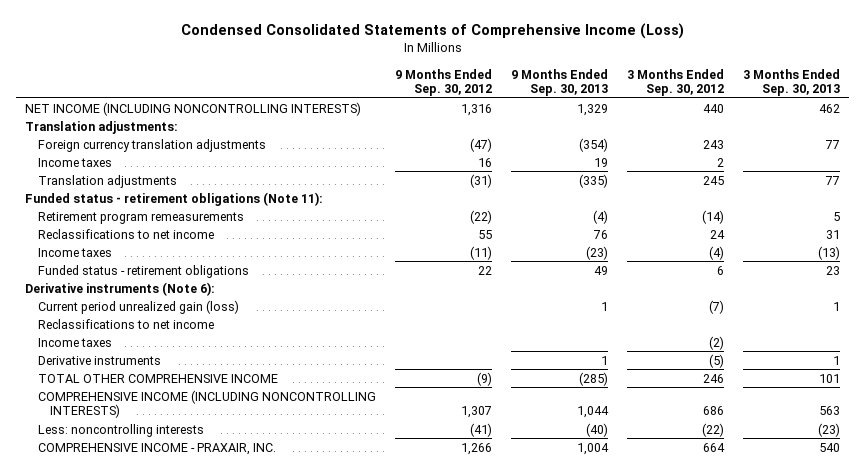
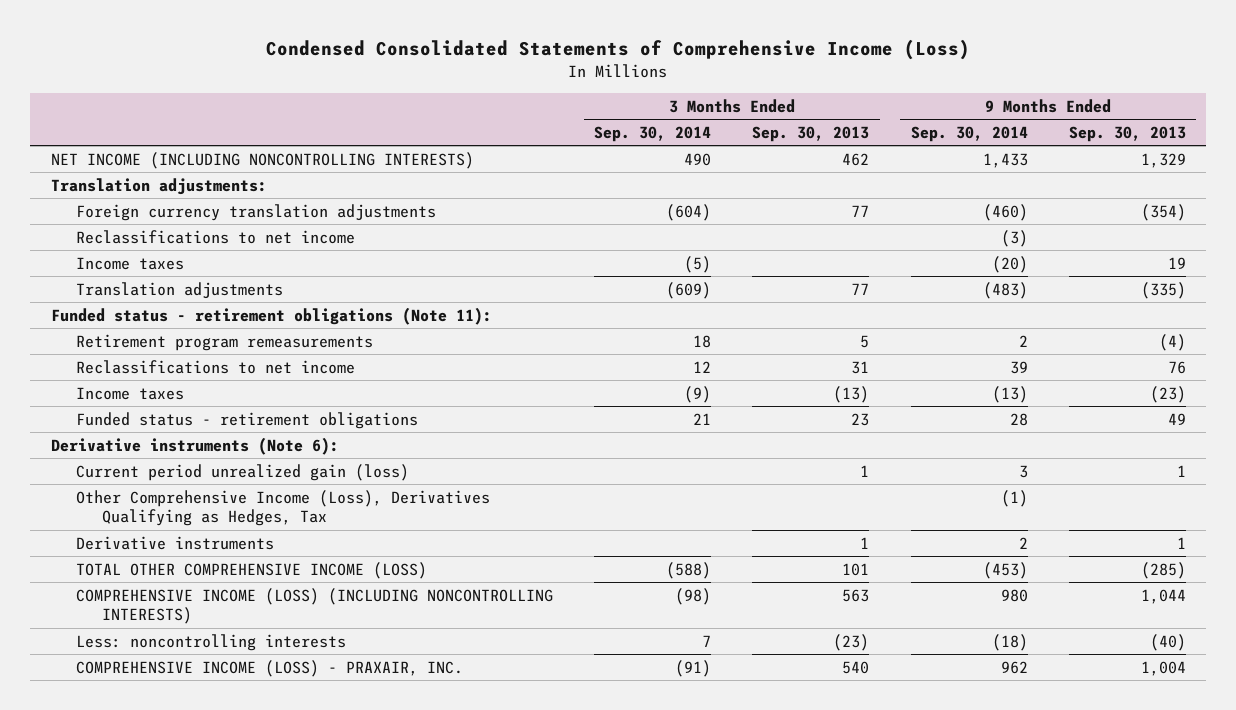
- | 9 Months Ended Sep. 30, 2012 | 9 Months Ended Sep. 30, 2013 | 3 Months Ended Sep. 30, 2012 | 3 Months Ended Sep. 30, 2013
+ | 3 Months Ended Sep. 30, 2014 | 3 Months Ended Sep. 30, 2013 | 9 Months Ended Sep. 30, 2014 | 9 Months Ended Sep. 30, 2013
moved up: Reclassifications to net income | | | (3) |
- Income taxes | | | (2) |
+ Other Comprehensive Income (Loss), Derivatives Qualifying as Hedges, Tax | | | (1) |
- TOTAL OTHER COMPREHENSIVE INCOME | (9) | (285) | 246 | 101
- COMPREHENSIVE INCOME (INCLUDING NONCONTROLLING INTERESTS) | 1,307 | 1,044 | 686 | 563
+ TOTAL OTHER COMPREHENSIVE INCOME (LOSS) | (588) | 101 | (453) | (285)
+ COMPREHENSIVE INCOME (LOSS) (INCLUDING NONCONTROLLING INTERESTS) | (98) | 563 | 980 | 1,044
- COMPREHENSIVE INCOME - PRAXAIR, INC. | 1,266 | 1,004 | 664 | 540
+ COMPREHENSIVE INCOME (LOSS) - PRAXAIR, INC. | (91) | 540 | 962 | 1,004

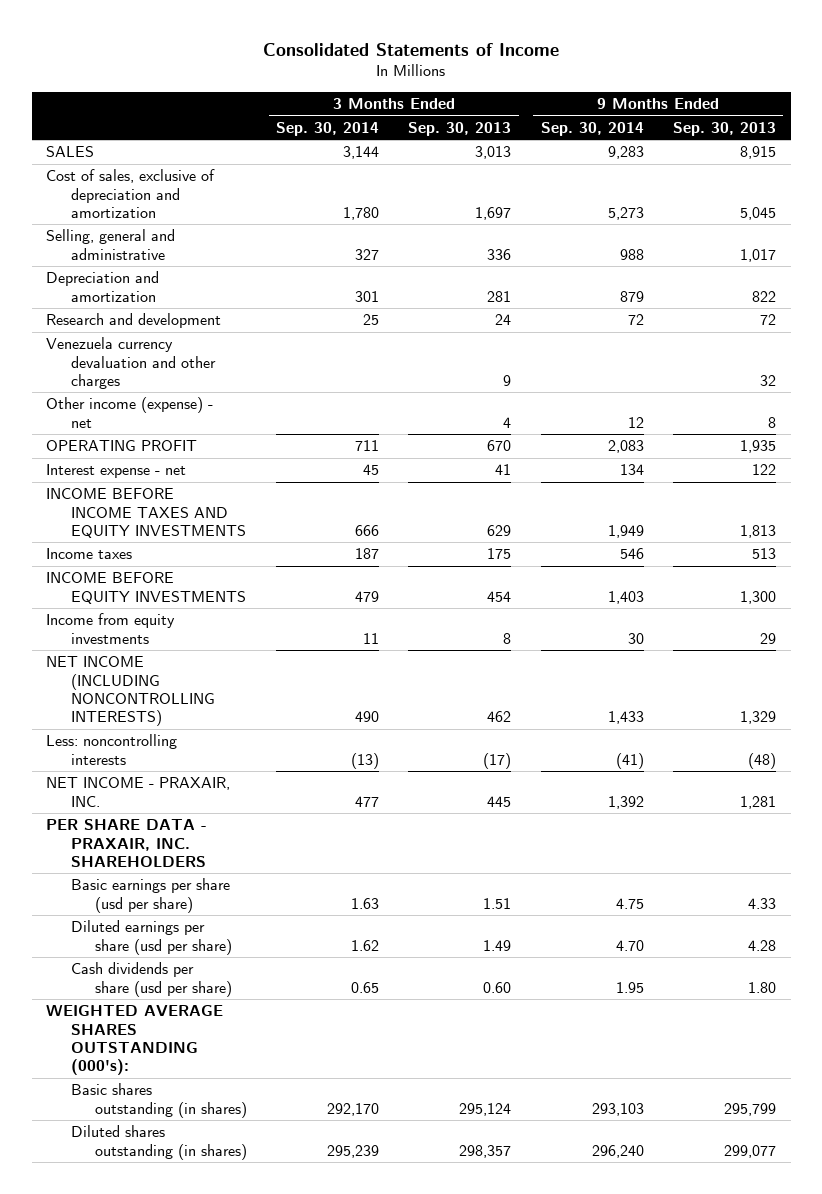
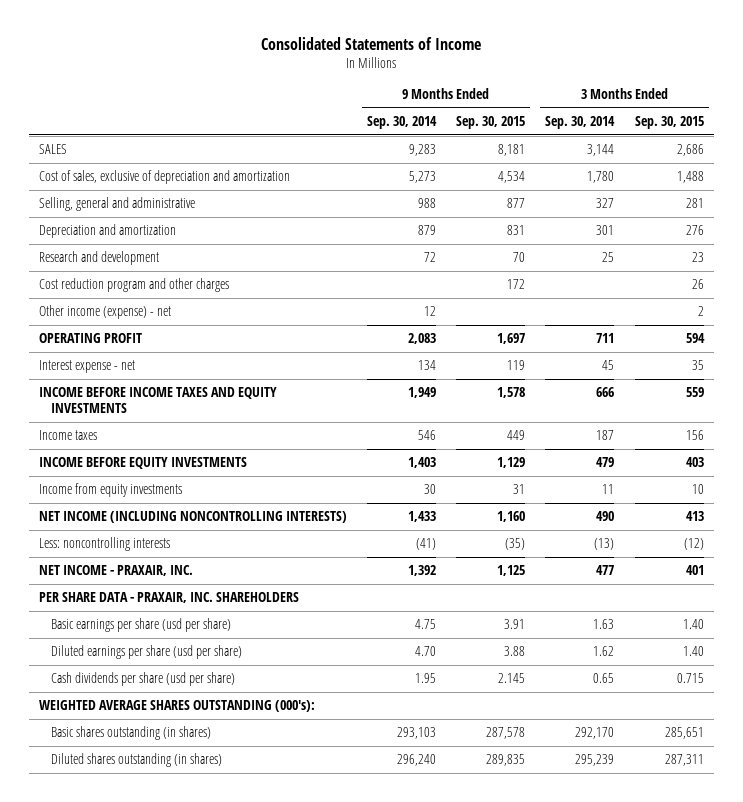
- | 3 Months Ended Sep. 30, 2014 | 3 Months Ended Sep. 30, 2013 | 9 Months Ended Sep. 30, 2014 | 9 Months Ended Sep. 30, 2013
+ | 9 Months Ended Sep. 30, 2014 | 9 Months Ended Sep. 30, 2015 | 3 Months Ended Sep. 30, 2014 | 3 Months Ended Sep. 30, 2015
- Venezuela currency devaluation and other charges | | 9 | | 32
+ Cost reduction program and other charges | | 172 | | 26

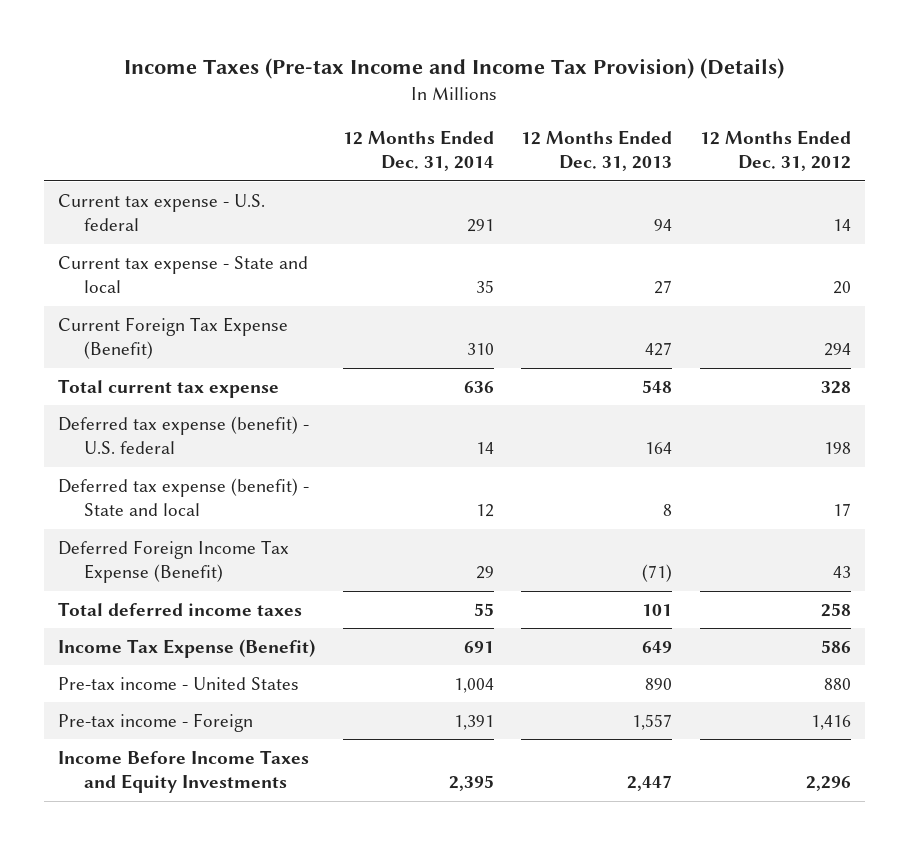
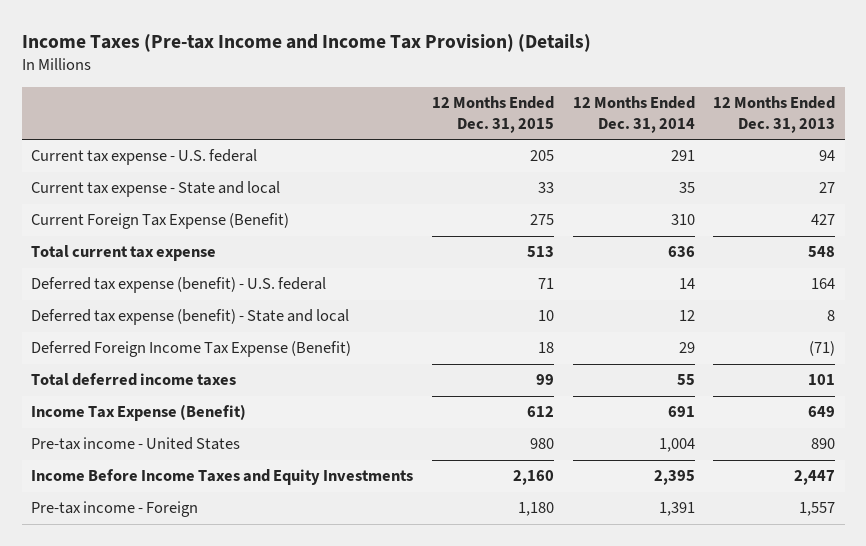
- | 12 Months Ended Dec. 31, 2014 | 12 Months Ended Dec. 31, 2013 | 12 Months Ended Dec. 31, 2012
+ | 12 Months Ended Dec. 31, 2015 | 12 Months Ended Dec. 31, 2014 | 12 Months Ended Dec. 31, 2013
moved down: Pre-tax income - Foreign | 1,180 | 1,391 | 1,557

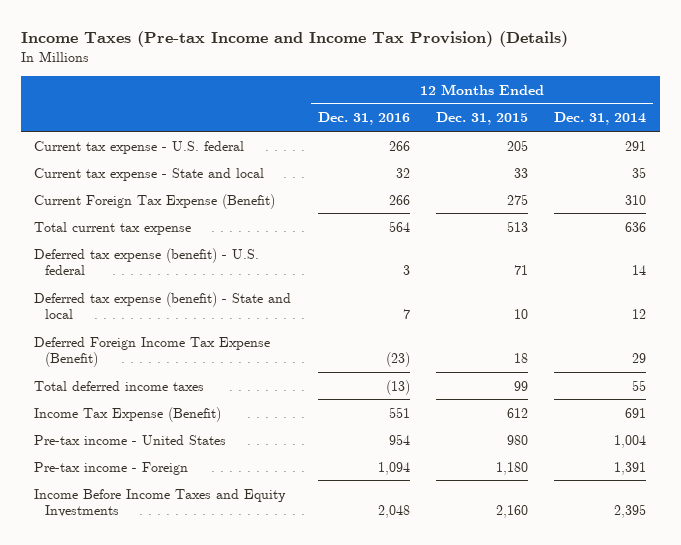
- | 12 Months Ended Dec. 31, 2015 | 12 Months Ended Dec. 31, 2014 | 12 Months Ended Dec. 31, 2013
+ | 12 Months Ended Dec. 31, 2016 | 12 Months Ended Dec. 31, 2015 | 12 Months Ended Dec. 31, 2014
moved down: Income Before Income Taxes and Equity Investments | 2,048 | 2,160 | 2,395

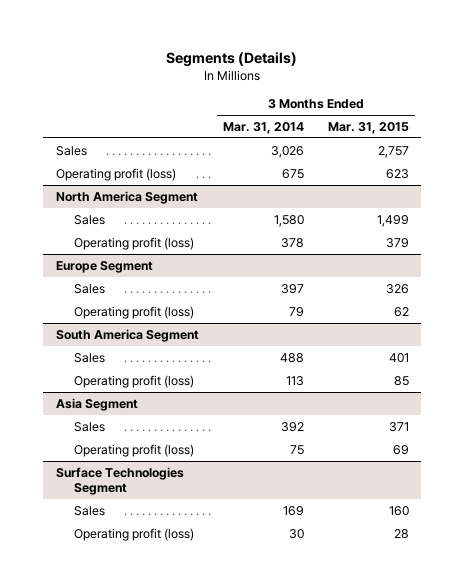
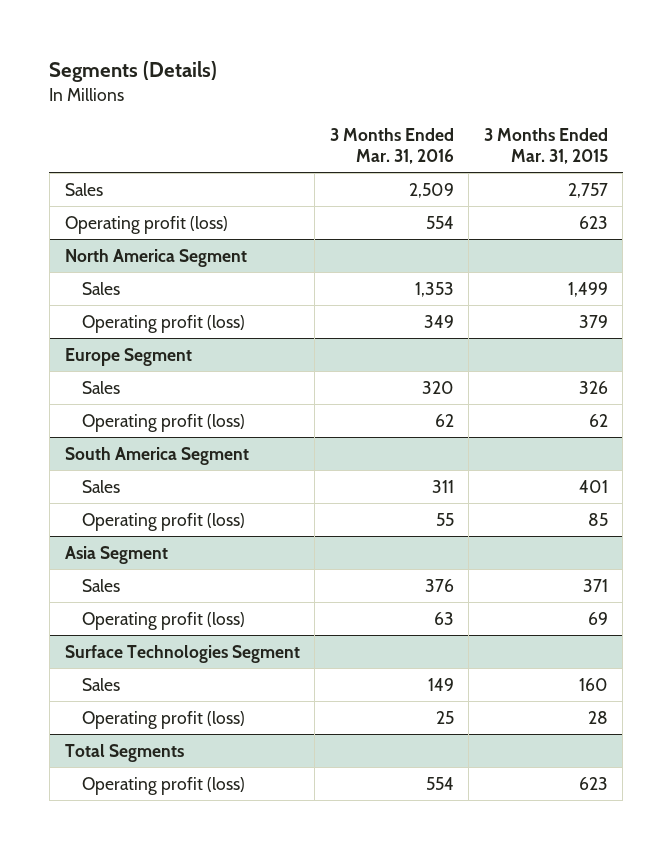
- | 3 Months Ended Mar. 31, 2014 | 3 Months Ended Mar. 31, 2015
+ | 3 Months Ended Mar. 31, 2016 | 3 Months Ended Mar. 31, 2015
+ Total Segments
+ Operating profit (loss) | 554 | 623

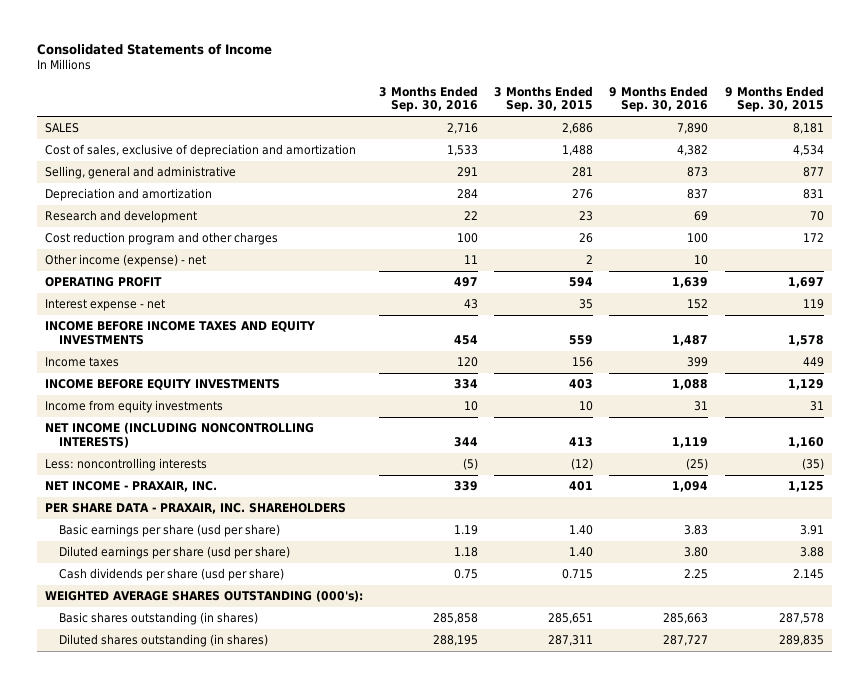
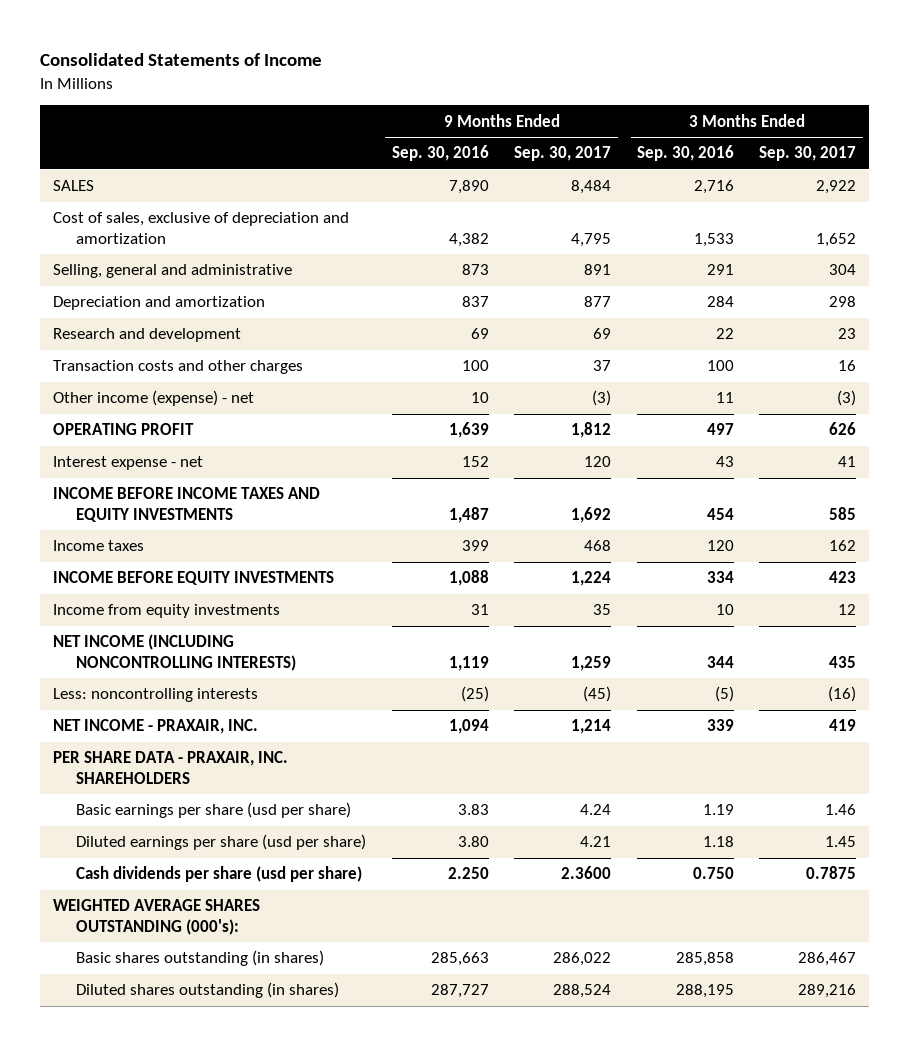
- | 3 Months Ended Sep. 30, 2016 | 3 Months Ended Sep. 30, 2015 | 9 Months Ended Sep. 30, 2016 | 9 Months Ended Sep. 30, 2015
+ | 9 Months Ended Sep. 30, 2016 | 9 Months Ended Sep. 30, 2017 | 3 Months Ended Sep. 30, 2016 | 3 Months Ended Sep. 30, 2017
- Cost reduction program and other charges | 100 | 26 | 100 | 172
+ Transaction costs and other charges | 100 | 37 | 100 | 16
- Cash dividends per share (usd per share) | 0.75 | 0.715 | 2.25 | 2.145
+ Cash dividends per share (usd per share) | 2.250 | 2.3600 | 0.750 | 0.7875

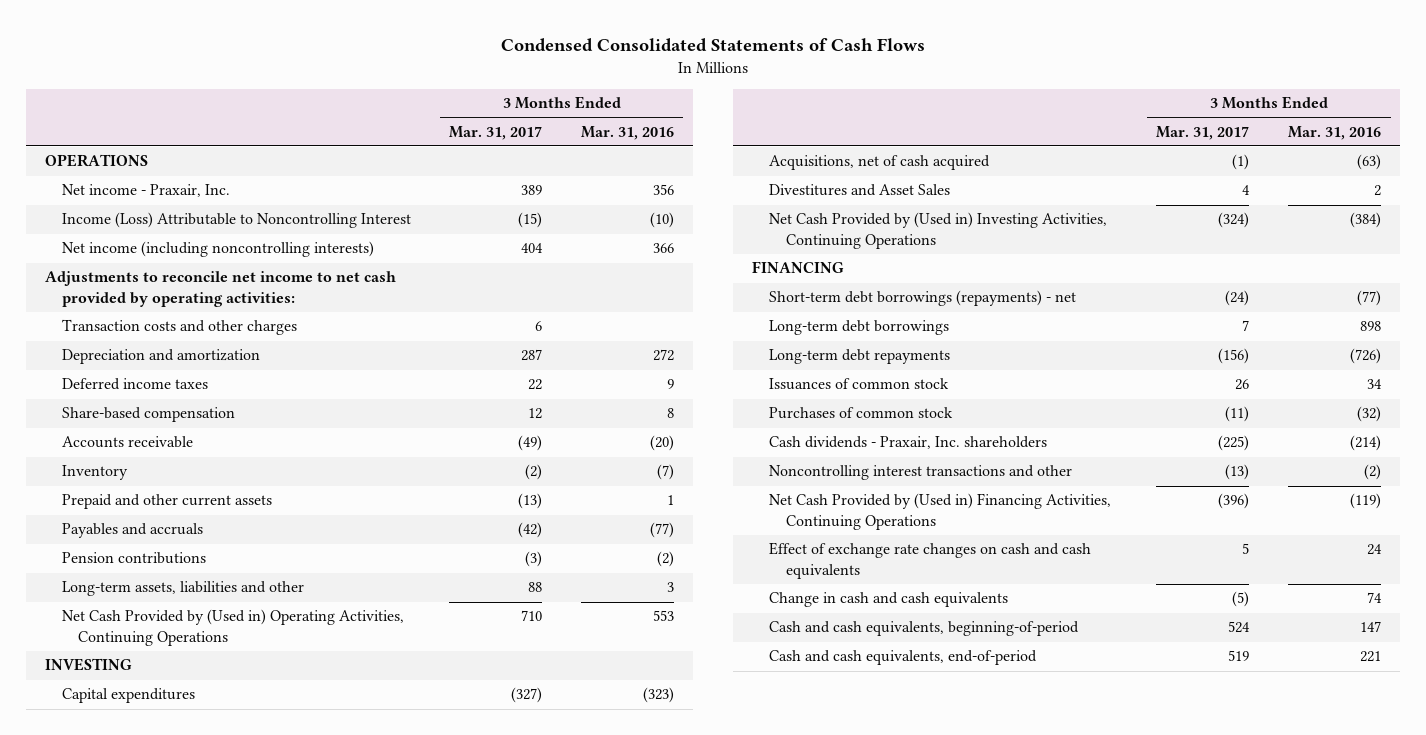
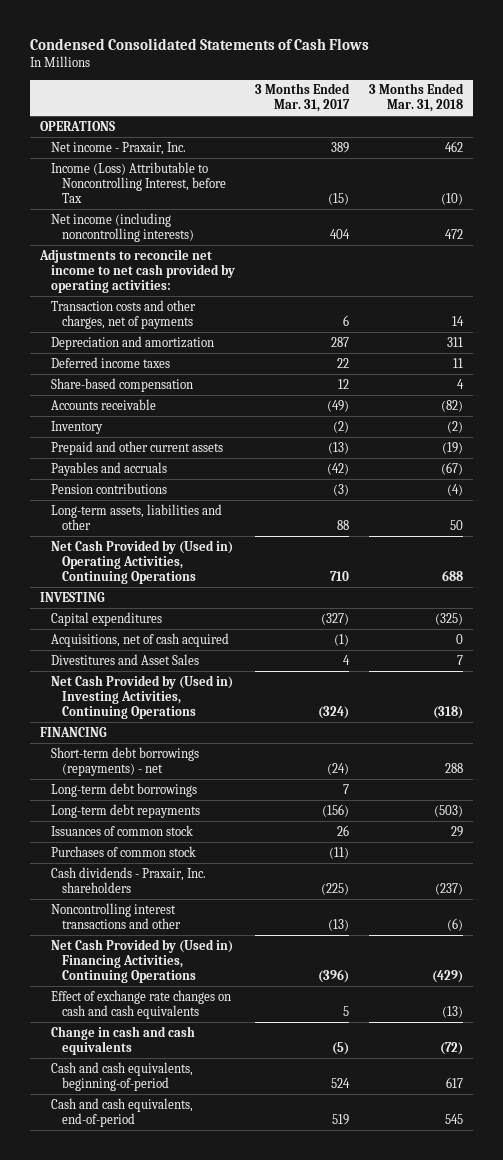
- | 3 Months Ended Mar. 31, 2017 | 3 Months Ended Mar. 31, 2016
+ | 3 Months Ended Mar. 31, 2017 | 3 Months Ended Mar. 31, 2018
- Income (Loss) Attributable to Noncontrolling Interest | (15) | (10)
+ Income (Loss) Attributable to Noncontrolling Interest, before Tax | (15) | (10)
- Transaction costs and other charges | 6 |
+ Transaction costs and other charges, net of payments | 6 | 14

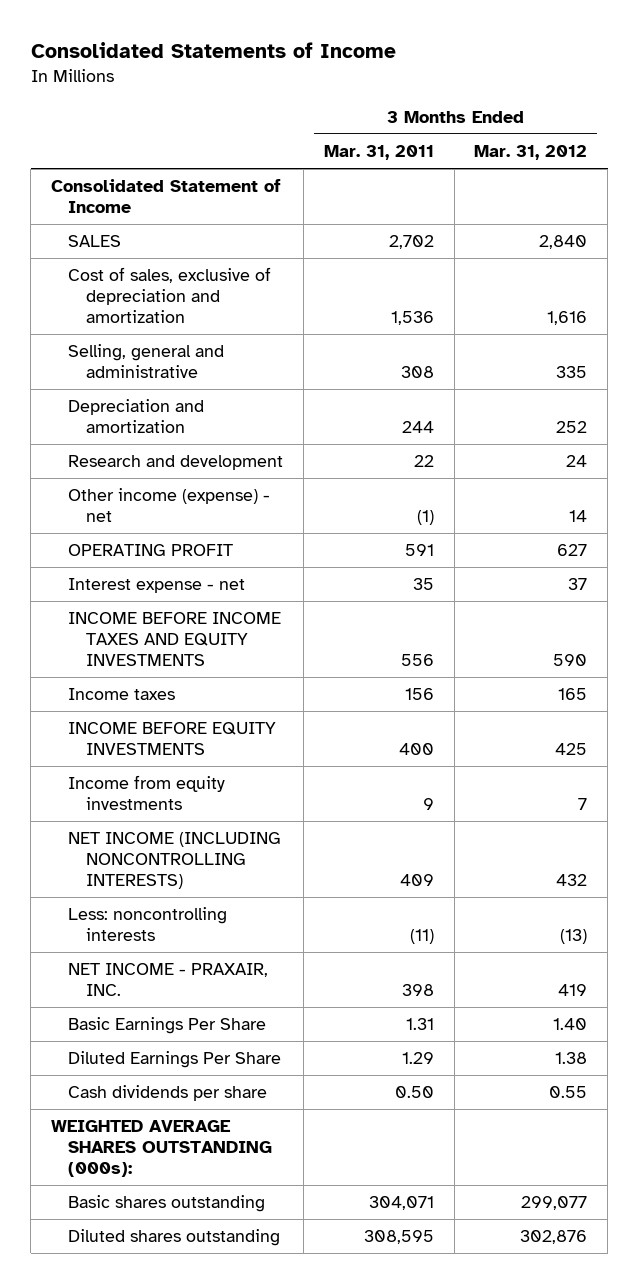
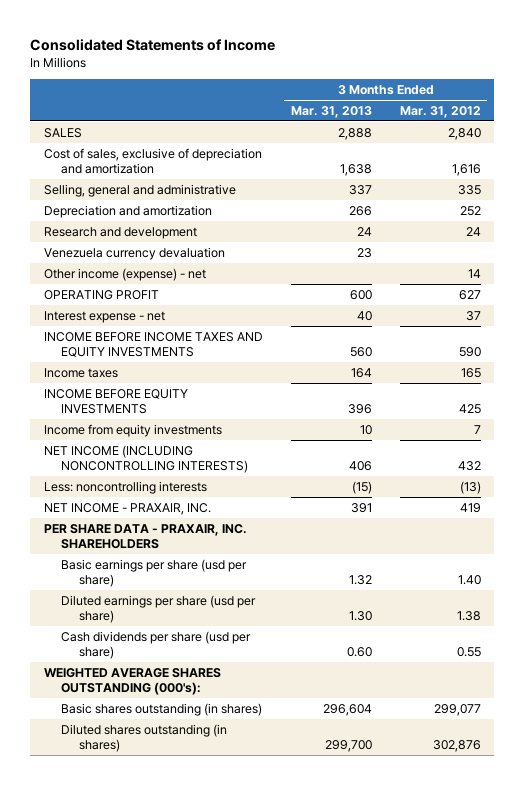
- | 3 Months Ended Mar. 31, 2011 | 3 Months Ended Mar. 31, 2012
+ | 3 Months Ended Mar. 31, 2013 | 3 Months Ended Mar. 31, 2012
- Consolidated Statement of Income
+ Venezuela currency devaluation | 23 |
- Basic Earnings Per Share | 1.31 | 1.40
- Diluted Earnings Per Share | 1.29 | 1.38
- Cash dividends per share | 0.50 | 0.55
- WEIGHTED AVERAGE SHARES OUTSTANDING (000s):
- Basic shares outstanding | 304,071 | 299,077
- Diluted shares outstanding | 308,595 | 302,876
+ PER SHARE DATA - PRAXAIR, INC. SHAREHOLDERS
+ Basic earnings per share (usd per share) | 1.32 | 1.40
+ Diluted earnings per share (usd per share) | 1.30 | 1.38
+ Cash dividends per share (usd per share) | 0.60 | 0.55
+ WEIGHTED AVERAGE SHARES OUTSTANDING (000's):
+ Basic shares outstanding (in shares) | 296,604 | 299,077
+ Diluted shares outstanding (in shares) | 299,700 | 302,876

